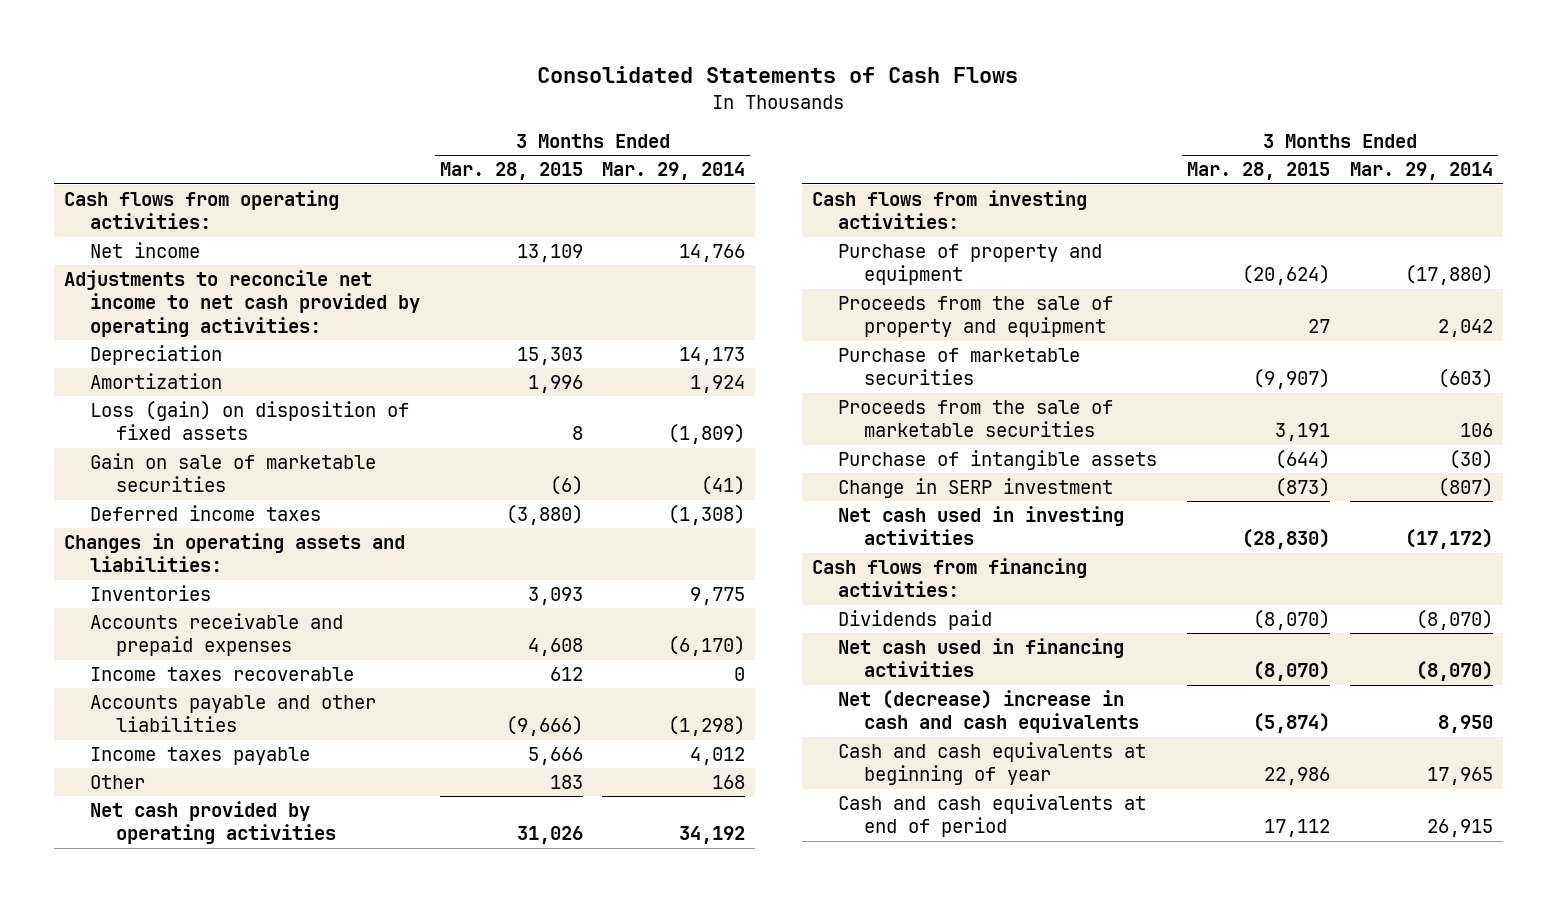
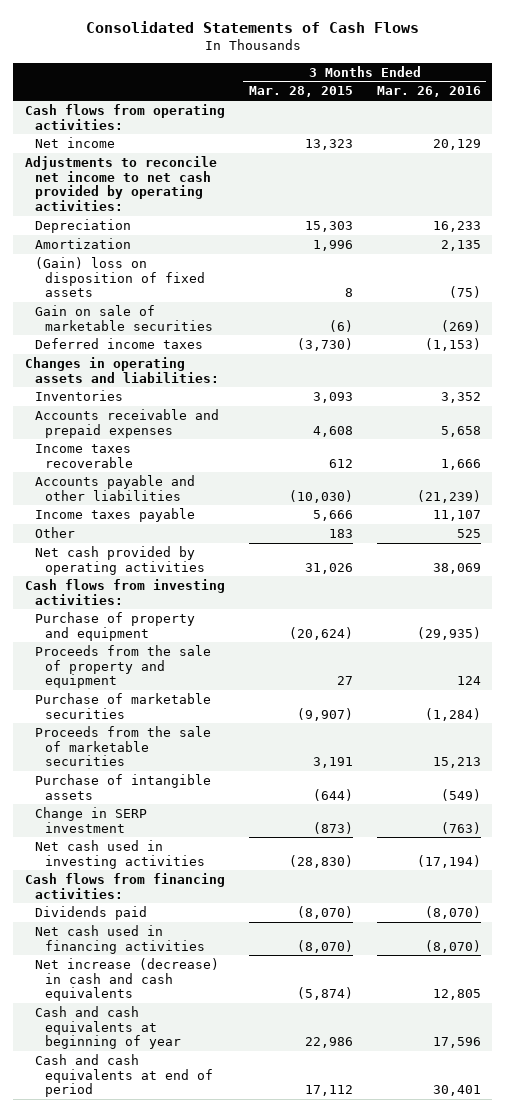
- | 3 Months Ended Mar. 28, 2015 | 3 Months Ended Mar. 29, 2014
+ | 3 Months Ended Mar. 28, 2015 | 3 Months Ended Mar. 26, 2016
- Net income | 13,109 | 14,766
+ Net income | 13,323 | 20,129
- Loss (gain) on disposition of fixed assets | 8 | (1,809)
+ (Gain) loss on disposition of fixed assets | 8 | (75)
- Deferred income taxes | (3,880) | (1,308)
+ Deferred income taxes | (3,730) | (1,153)
- Accounts payable and other liabilities | (9,666) | (1,298)
+ Accounts payable and other liabilities | (10,030) | (21,239)
- Net (decrease) increase in cash and cash equivalents | (5,874) | 8,950
+ Net increase (decrease) in cash and cash equivalents | (5,874) | 12,805

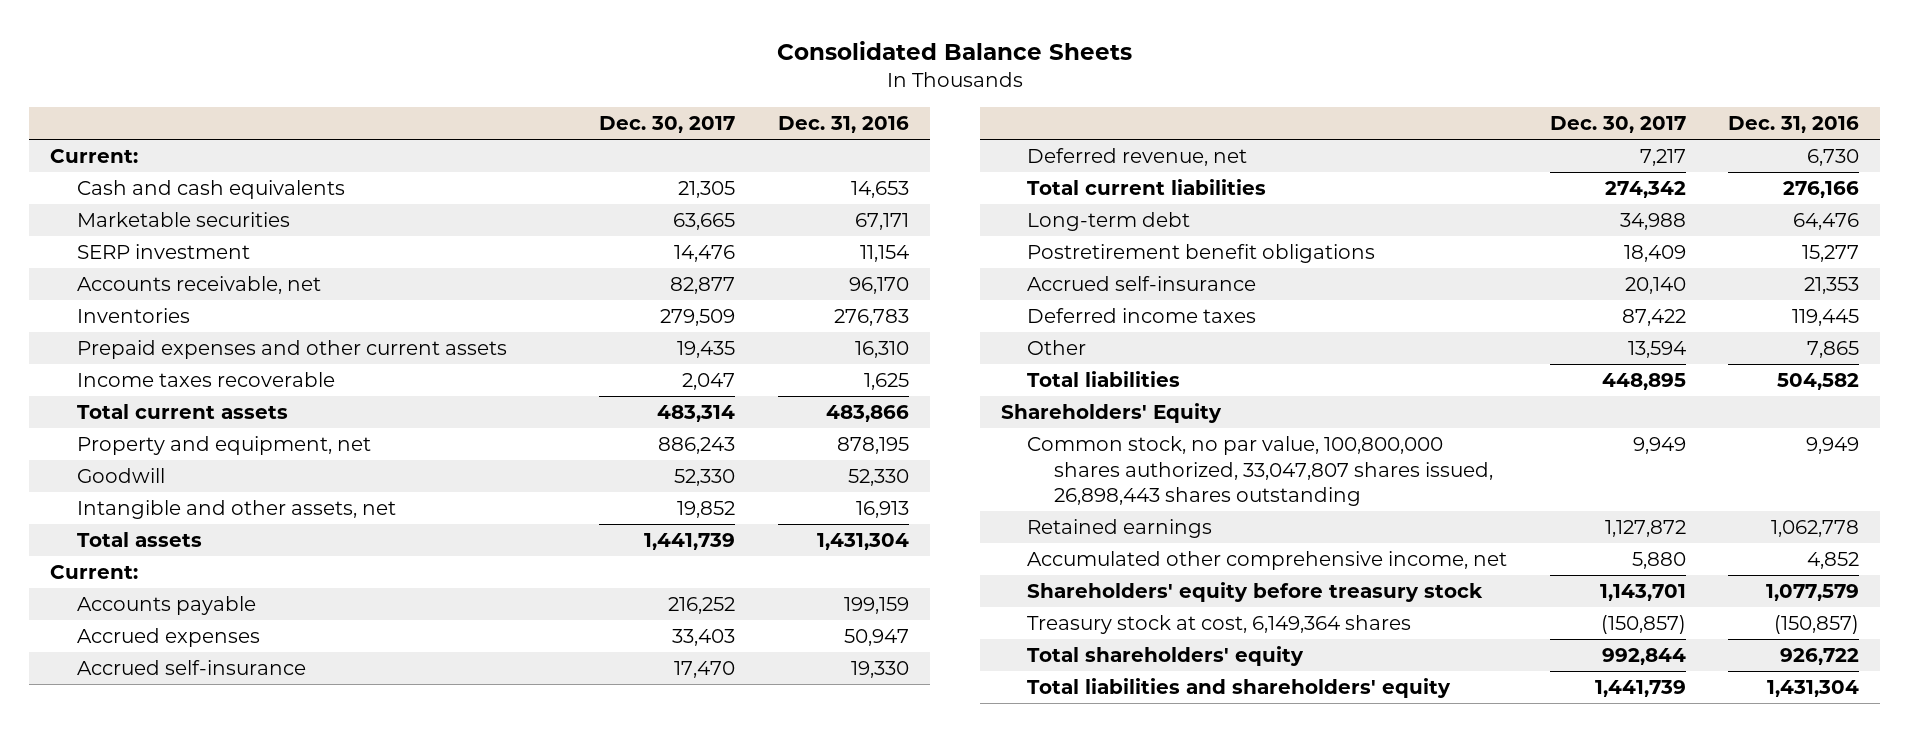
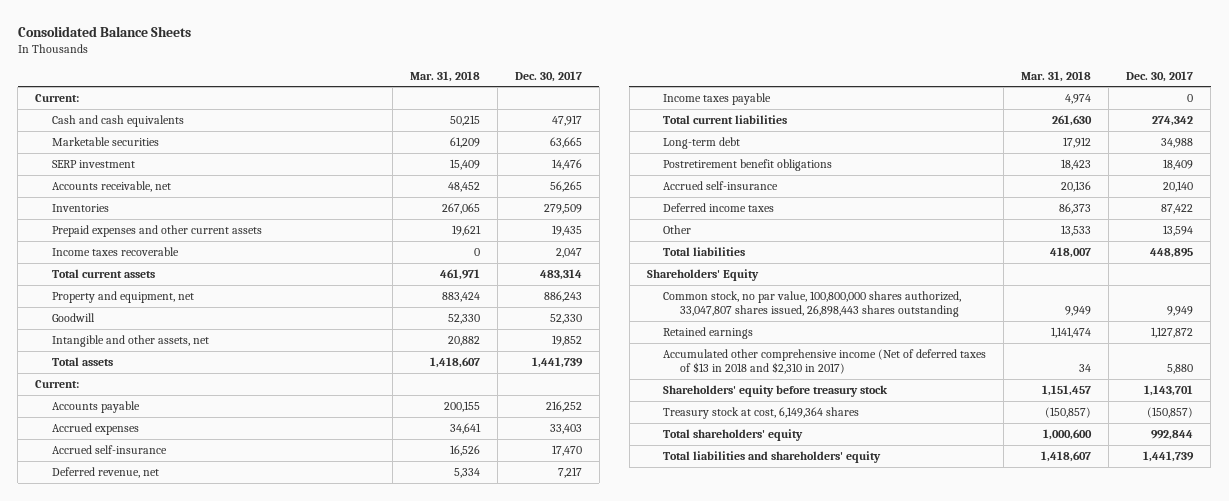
- | Dec. 30, 2017 | Dec. 31, 2016
+ | Mar. 31, 2018 | Dec. 30, 2017
- Cash and cash equivalents | 21,305 | 14,653
+ Cash and cash equivalents | 50,215 | 47,917
- Accounts receivable, net | 82,877 | 96,170
+ Accounts receivable, net | 48,452 | 56,265
+ Income taxes payable | 4,974 | 0
- Accumulated other comprehensive income, net | 5,880 | 4,852
+ Accumulated other comprehensive income (Net of deferred taxes of $13 in 2018 and $2,310 in 2017) | 34 | 5,880

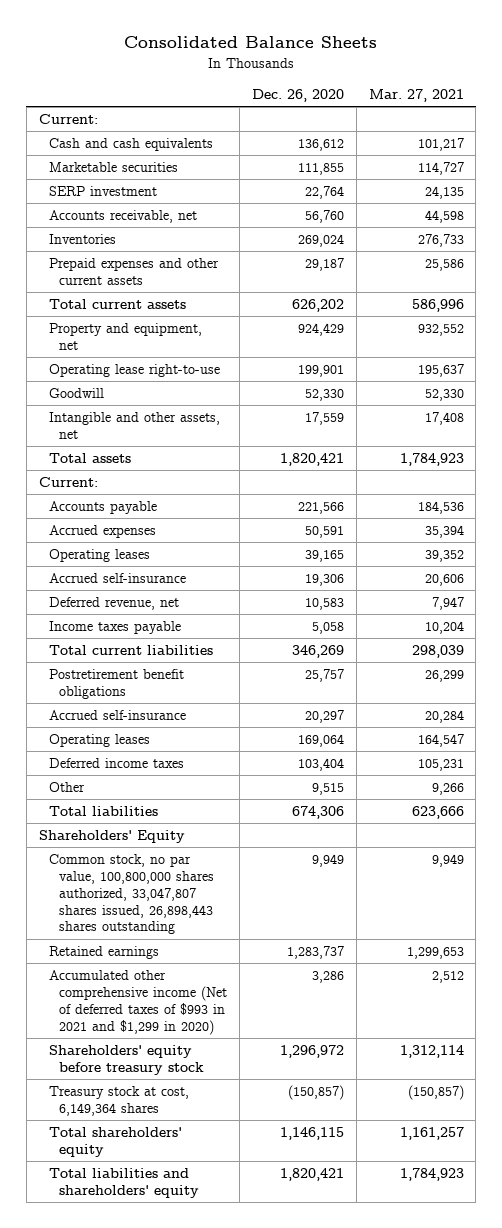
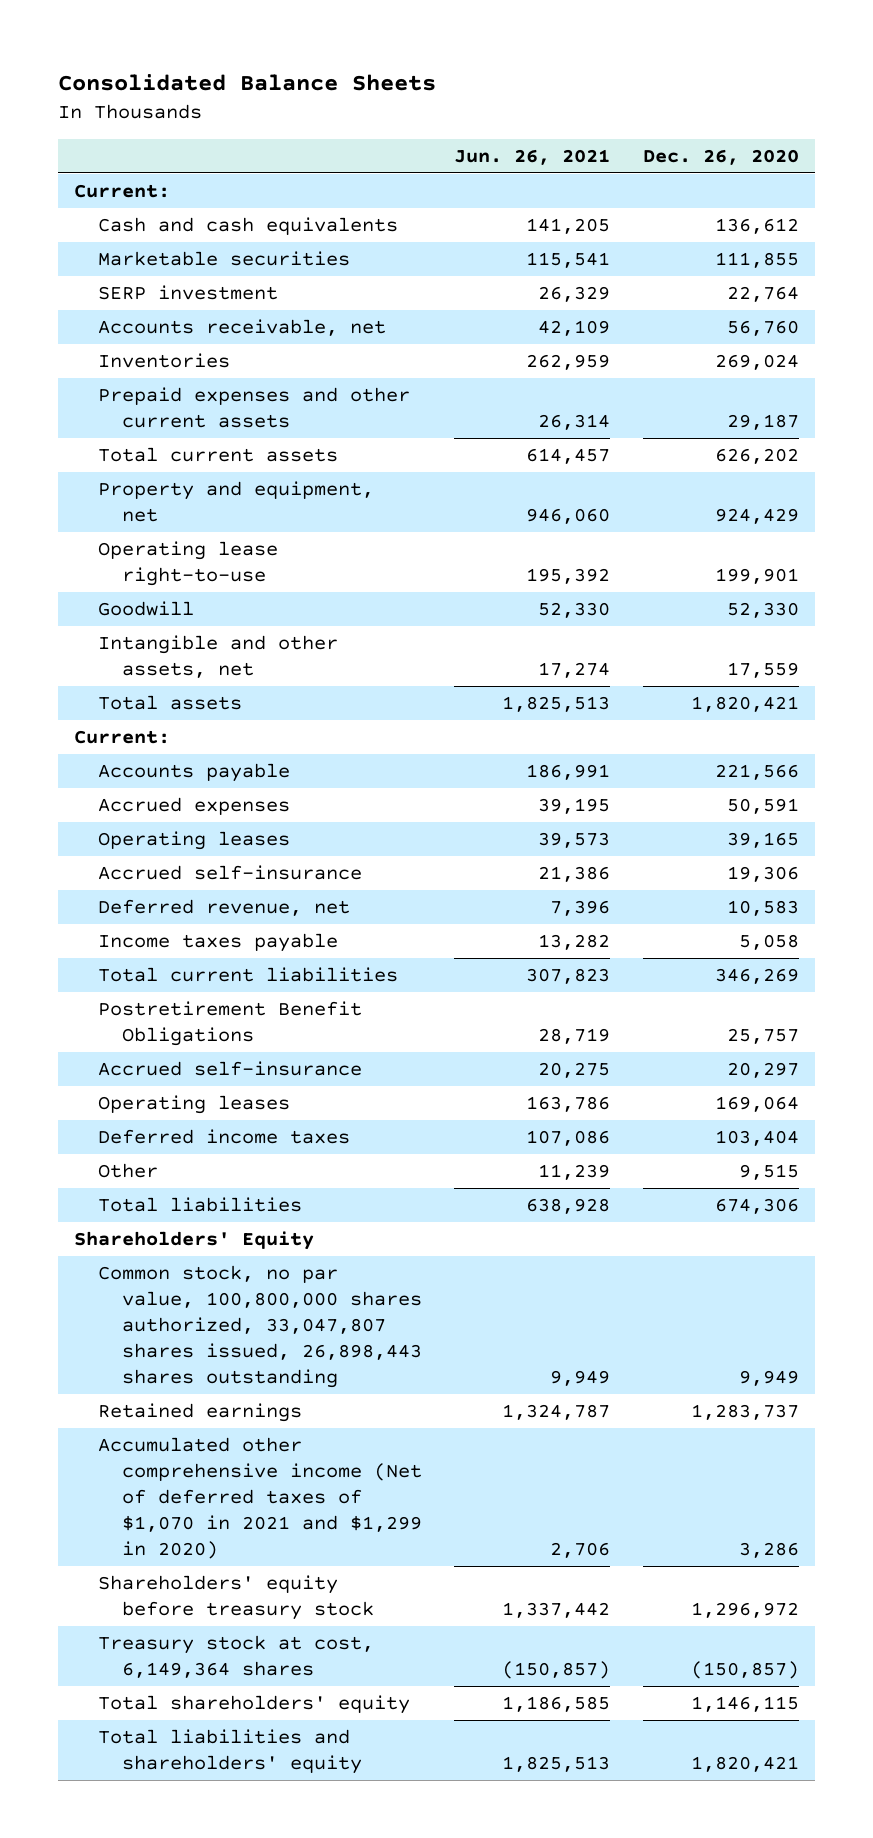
- | Dec. 26, 2020 | Mar. 27, 2021
+ | Jun. 26, 2021 | Dec. 26, 2020
- Postretirement benefit obligations | 25,757 | 26,299
+ Postretirement Benefit Obligations | 28,719 | 25,757
- Accumulated other comprehensive income (Net of deferred taxes of $993 in 2021 and $1,299 in 2020) | 3,286 | 2,512
+ Accumulated other comprehensive income (Net of deferred taxes of $1,070 in 2021 and $1,299 in 2020) | 2,706 | 3,286

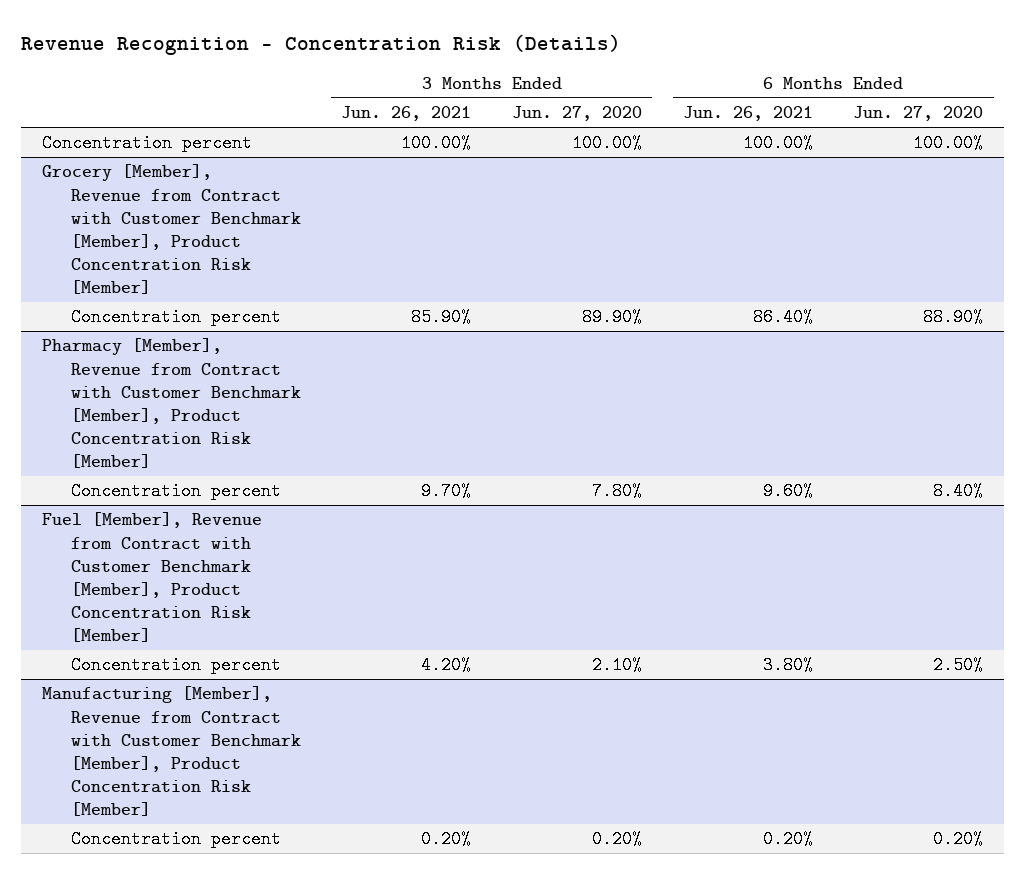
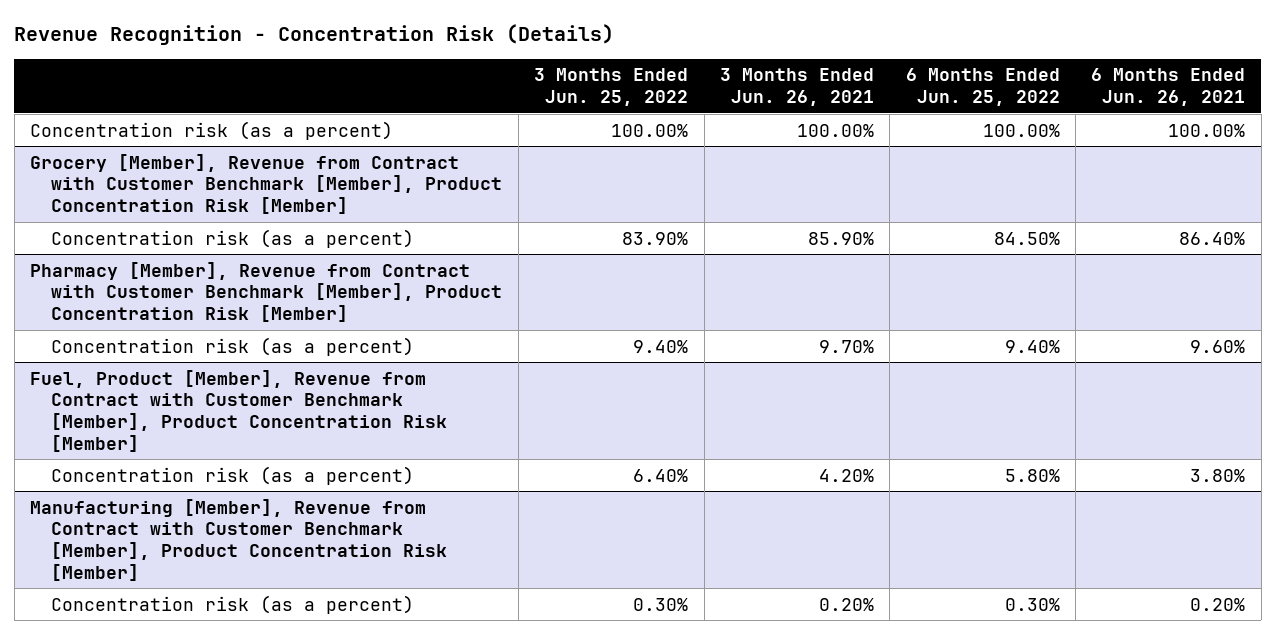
- | 3 Months Ended Jun. 26, 2021 | 3 Months Ended Jun. 27, 2020 | 6 Months Ended Jun. 26, 2021 | 6 Months Ended Jun. 27, 2020
+ | 3 Months Ended Jun. 25, 2022 | 3 Months Ended Jun. 26, 2021 | 6 Months Ended Jun. 25, 2022 | 6 Months Ended Jun. 26, 2021
- Concentration percent | 100.00% | 100.00% | 100.00% | 100.00%
+ Concentration risk (as a percent) | 100.00% | 100.00% | 100.00% | 100.00%
@ Grocery [Member], Revenue from Contract with Customer Benchmark [Member], Product Concentration Risk [Member]
- Concentration percent | 85.90% | 89.90% | 86.40% | 88.90%
+ Concentration risk (as a percent) | 83.90% | 85.90% | 84.50% | 86.40%
@ Pharmacy [Member], Revenue from Contract with Customer Benchmark [Member], Product Concentration Risk [Member]
- Concentration percent | 9.70% | 7.80% | 9.60% | 8.40%
- Fuel [Member], Revenue from Contract with Customer Benchmark [Member], Product Concentration Risk [Member]
- Concentration percent | 4.20% | 2.10% | 3.80% | 2.50%
@ Pharmacy [Member], Revenue from Contract with Customer Benchmark [Member], Product Concentration Risk [Member]
+ Concentration risk (as a percent) | 9.40% | 9.70% | 9.40% | 9.60%
+ Fuel, Product [Member], Revenue from Contract with Customer Benchmark [Member], Product Concentration Risk [Member]
+ Concentration risk (as a percent) | 6.40% | 4.20% | 5.80% | 3.80%
@ Manufacturing [Member], Revenue from Contract with Customer Benchmark [Member], Product Concentration Risk [Member]
- Concentration percent | 0.20% | 0.20% | 0.20% | 0.20%
+ Concentration risk (as a percent) | 0.30% | 0.20% | 0.30% | 0.20%

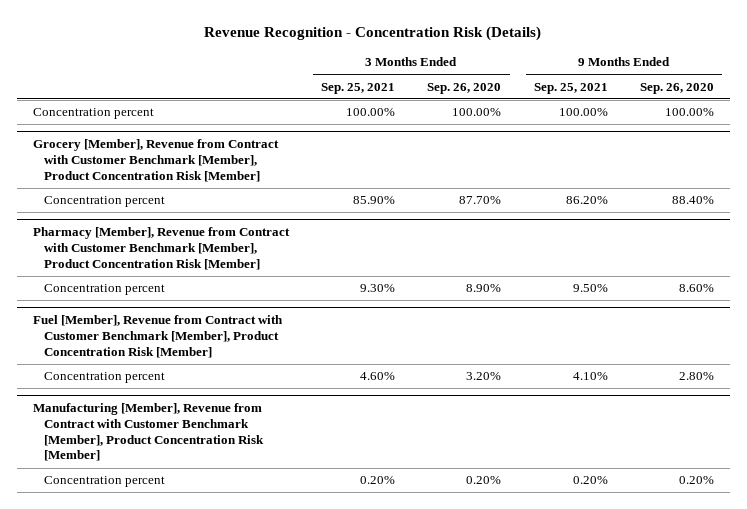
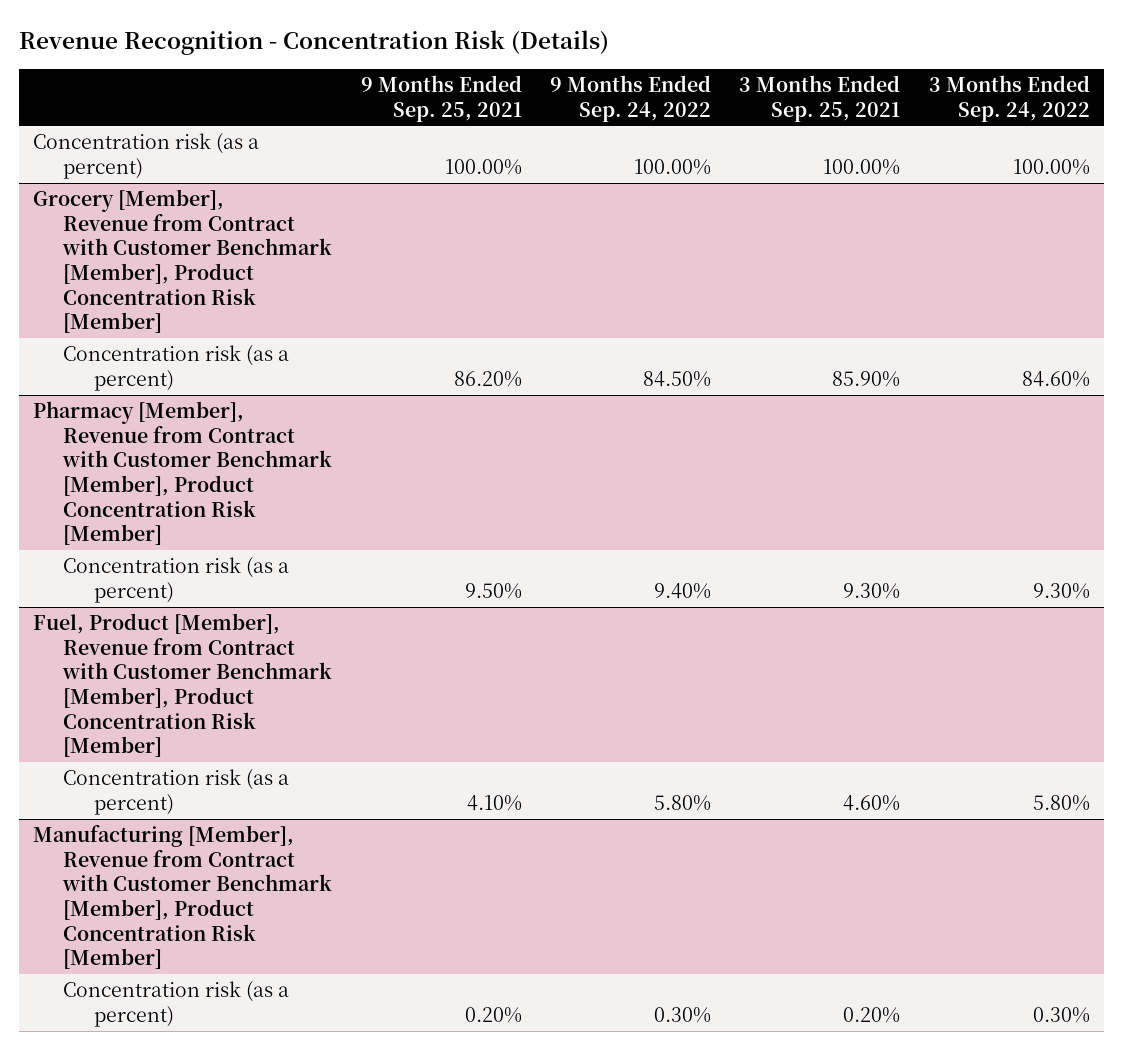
- | 3 Months Ended Sep. 25, 2021 | 3 Months Ended Sep. 26, 2020 | 9 Months Ended Sep. 25, 2021 | 9 Months Ended Sep. 26, 2020
+ | 9 Months Ended Sep. 25, 2021 | 9 Months Ended Sep. 24, 2022 | 3 Months Ended Sep. 25, 2021 | 3 Months Ended Sep. 24, 2022
- Concentration percent | 100.00% | 100.00% | 100.00% | 100.00%
+ Concentration risk (as a percent) | 100.00% | 100.00% | 100.00% | 100.00%
@ Grocery [Member], Revenue from Contract with Customer Benchmark [Member], Product Concentration Risk [Member]
- Concentration percent | 85.90% | 87.70% | 86.20% | 88.40%
+ Concentration risk (as a percent) | 86.20% | 84.50% | 85.90% | 84.60%
@ Pharmacy [Member], Revenue from Contract with Customer Benchmark [Member], Product Concentration Risk [Member]
- Concentration percent | 9.30% | 8.90% | 9.50% | 8.60%
- Fuel [Member], Revenue from Contract with Customer Benchmark [Member], Product Concentration Risk [Member]
- Concentration percent | 4.60% | 3.20% | 4.10% | 2.80%
@ Pharmacy [Member], Revenue from Contract with Customer Benchmark [Member], Product Concentration Risk [Member]
+ Concentration risk (as a percent) | 9.50% | 9.40% | 9.30% | 9.30%
+ Fuel, Product [Member], Revenue from Contract with Customer Benchmark [Member], Product Concentration Risk [Member]
+ Concentration risk (as a percent) | 4.10% | 5.80% | 4.60% | 5.80%
@ Manufacturing [Member], Revenue from Contract with Customer Benchmark [Member], Product Concentration Risk [Member]
- Concentration percent | 0.20% | 0.20% | 0.20% | 0.20%
+ Concentration risk (as a percent) | 0.20% | 0.30% | 0.20% | 0.30%

